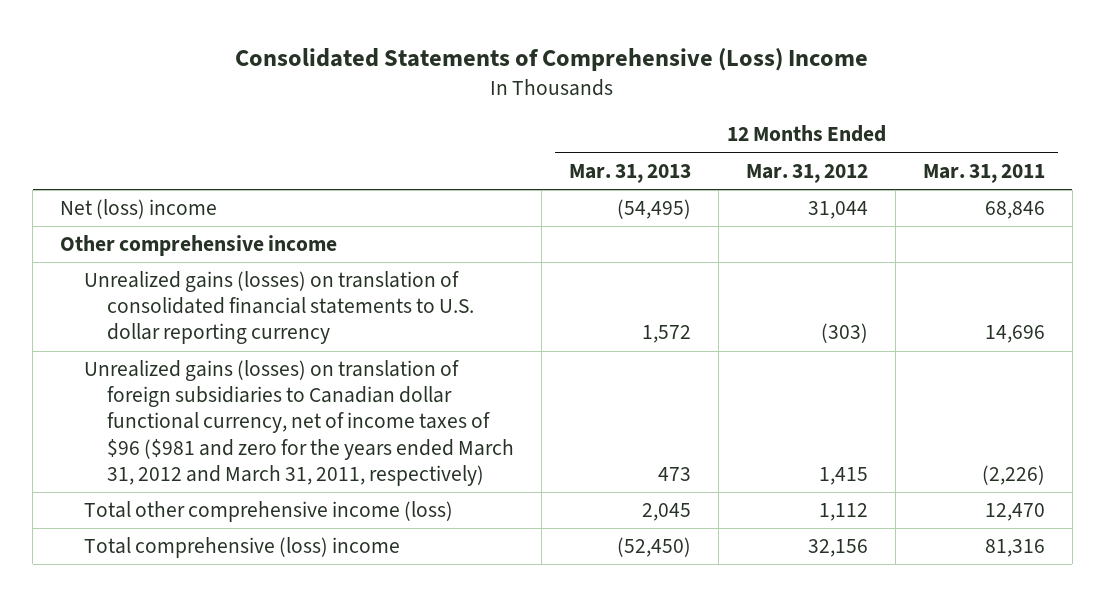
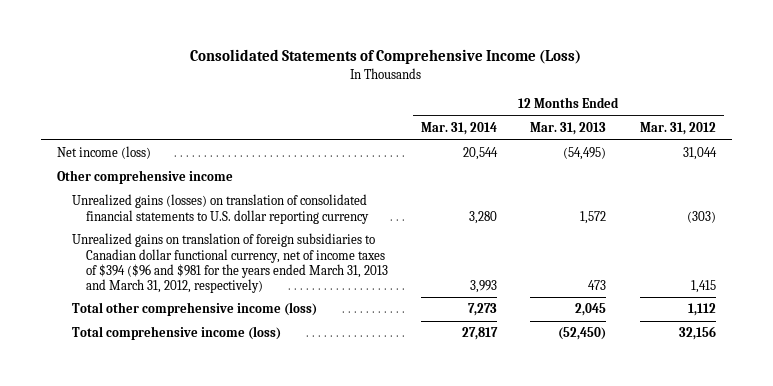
- Consolidated Statements of Comprehensive (Loss) Income
+ Consolidated Statements of Comprehensive Income (Loss)
- | 12 Months Ended Mar. 31, 2013 | 12 Months Ended Mar. 31, 2012 | 12 Months Ended Mar. 31, 2011
+ | 12 Months Ended Mar. 31, 2014 | 12 Months Ended Mar. 31, 2013 | 12 Months Ended Mar. 31, 2012
- Net (loss) income | (54,495) | 31,044 | 68,846
+ Net income (loss) | 20,544 | (54,495) | 31,044
- Unrealized gains (losses) on translation of foreign subsidiaries to Canadian dollar functional currency, net of income taxes of $96 ($981 and zero for the years ended March 31, 2012 and March 31, 2011, respectively) | 473 | 1,415 | (2,226)
+ Unrealized gains on translation of foreign subsidiaries to Canadian dollar functional currency, net of income taxes of $394 ($96 and $981 for the years ended March 31, 2013 and March 31, 2012, respectively) | 3,993 | 473 | 1,415
- Total comprehensive (loss) income | (52,450) | 32,156 | 81,316
+ Total comprehensive income (loss) | 27,817 | (52,450) | 32,156

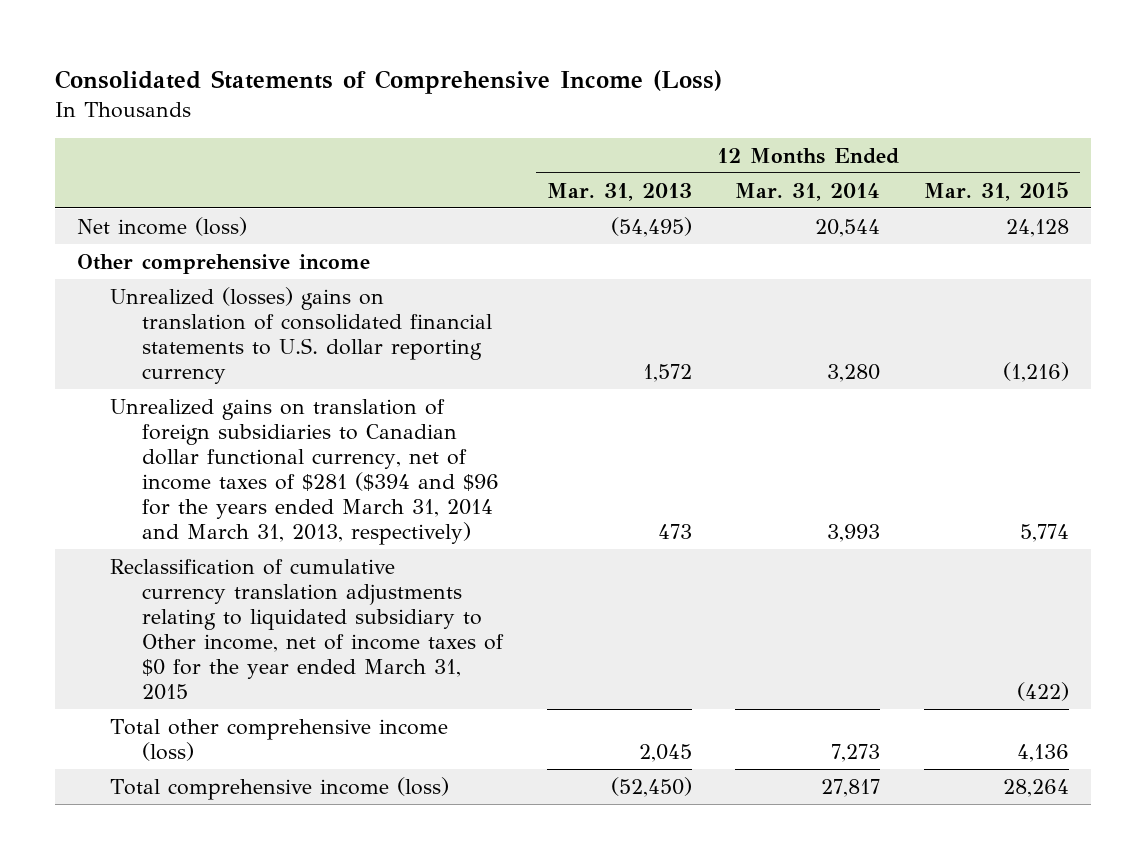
- | 12 Months Ended Mar. 31, 2014 | 12 Months Ended Mar. 31, 2013 | 12 Months Ended Mar. 31, 2012
+ | 12 Months Ended Mar. 31, 2013 | 12 Months Ended Mar. 31, 2014 | 12 Months Ended Mar. 31, 2015
- Unrealized gains (losses) on translation of consolidated financial statements to U.S. dollar reporting currency | 3,280 | 1,572 | (303)
- Unrealized gains on translation of foreign subsidiaries to Canadian dollar functional currency, net of income taxes of $394 ($96 and $981 for the years ended March 31, 2013 and March 31, 2012, respectively) | 3,993 | 473 | 1,415
+ Unrealized (losses) gains on translation of consolidated financial statements to U.S. dollar reporting currency | 1,572 | 3,280 | (1,216)
+ Unrealized gains on translation of foreign subsidiaries to Canadian dollar functional currency, net of income taxes of $281 ($394 and $96 for the years ended March 31, 2014 and March 31, 2013, respectively) | 473 | 3,993 | 5,774
+ Reclassification of cumulative currency translation adjustments relating to liquidated subsidiary to Other income, net of income taxes of $0 for the year ended March 31, 2015 | | | (422)

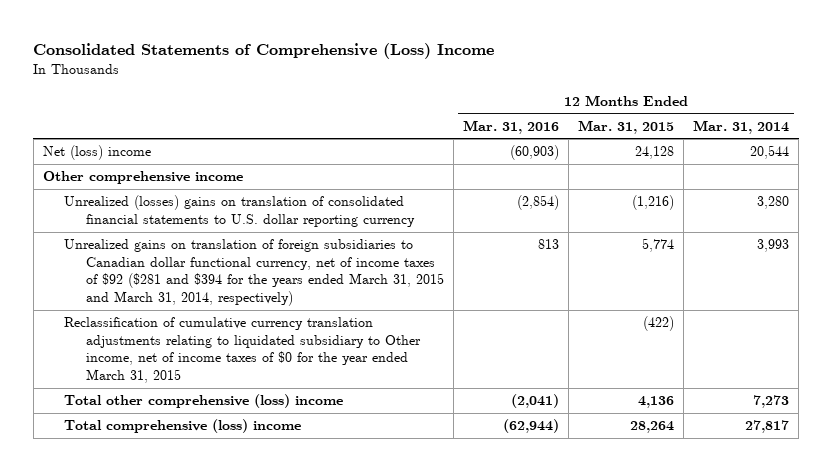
- Consolidated Statements of Comprehensive Income (Loss)
+ Consolidated Statements of Comprehensive (Loss) Income
- | 12 Months Ended Mar. 31, 2013 | 12 Months Ended Mar. 31, 2014 | 12 Months Ended Mar. 31, 2015
+ | 12 Months Ended Mar. 31, 2016 | 12 Months Ended Mar. 31, 2015 | 12 Months Ended Mar. 31, 2014
- Net income (loss) | (54,495) | 20,544 | 24,128
+ Net (loss) income | (60,903) | 24,128 | 20,544
- Unrealized gains on translation of foreign subsidiaries to Canadian dollar functional currency, net of income taxes of $281 ($394 and $96 for the years ended March 31, 2014 and March 31, 2013, respectively) | 473 | 3,993 | 5,774
+ Unrealized gains on translation of foreign subsidiaries to Canadian dollar functional currency, net of income taxes of $92 ($281 and $394 for the years ended March 31, 2015 and March 31, 2014, respectively) | 813 | 5,774 | 3,993
- Total other comprehensive income (loss) | 2,045 | 7,273 | 4,136
- Total comprehensive income (loss) | (52,450) | 27,817 | 28,264
+ Total other comprehensive (loss) income | (2,041) | 4,136 | 7,273
+ Total comprehensive (loss) income | (62,944) | 28,264 | 27,817

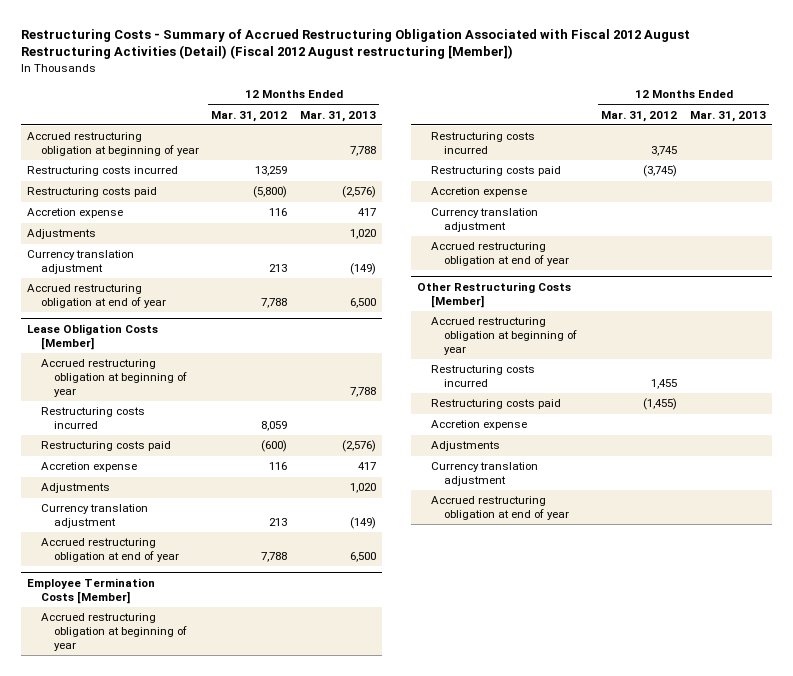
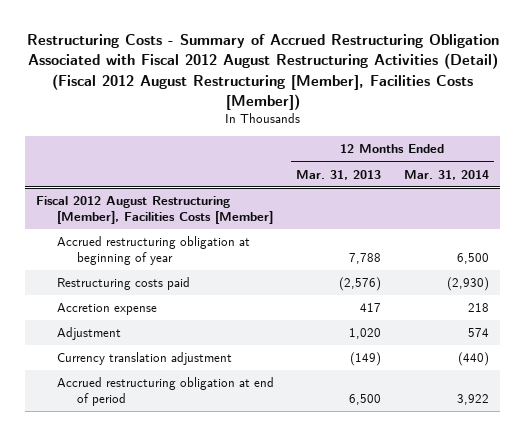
- Restructuring Costs - Summary of Accrued Restructuring Obligation Associated with Fiscal 2012 August Restructuring Activities (Detail) (Fiscal 2012 August restructuring [Member])
+ Restructuring Costs - Summary of Accrued Restructuring Obligation Associated with Fiscal 2012 August Restructuring Activities (Detail) (Fiscal 2012 August Restructuring [Member], Facilities Costs [Member])
- | 12 Months Ended Mar. 31, 2012 | 12 Months Ended Mar. 31, 2013
+ | 12 Months Ended Mar. 31, 2013 | 12 Months Ended Mar. 31, 2014
- Accrued restructuring obligation at beginning of year | | 7,788
- Restructuring costs incurred | 13,259 |
- Restructuring costs paid | (5,800) | (2,576)
- Accretion expense | 116 | 417
- Adjustments | | 1,020
- Currency translation adjustment | 213 | (149)
- Accrued restructuring obligation at end of year | 7,788 | 6,500
- Lease Obligation Costs [Member]
+ Fiscal 2012 August Restructuring [Member], Facilities Costs [Member]
- Restructuring costs incurred | 8,059 |
- Adjustments | | 1,020
+ Adjustment | 1,020 | 574
- Accrued restructuring obligation at end of year | 7,788 | 6,500
- Employee Termination Costs [Member]
- Accrued restructuring obligation at beginning of year
- Restructuring costs incurred | 3,745 |
- Restructuring costs paid | (3,745) |
- Accretion expense
- Currency translation adjustment
- Accrued restructuring obligation at end of year
- Other Restructuring Costs [Member]
- Accrued restructuring obligation at beginning of year
- Restructuring costs incurred | 1,455 |
- Restructuring costs paid | (1,455) |
- Accretion expense
- Adjustments
- Currency translation adjustment
- Accrued restructuring obligation at end of year
+ Accrued restructuring obligation at end of period | 6,500 | 3,922

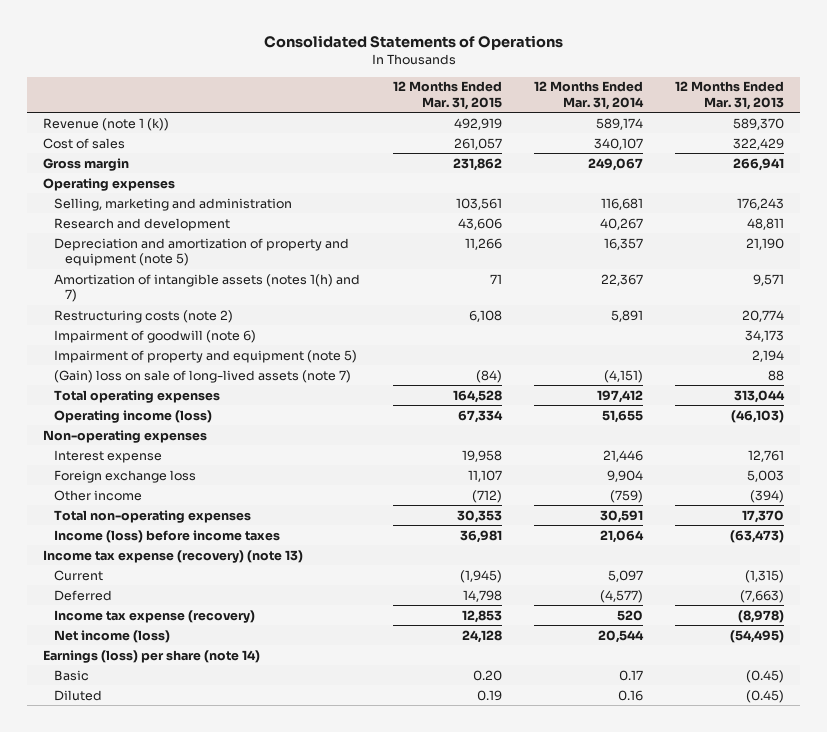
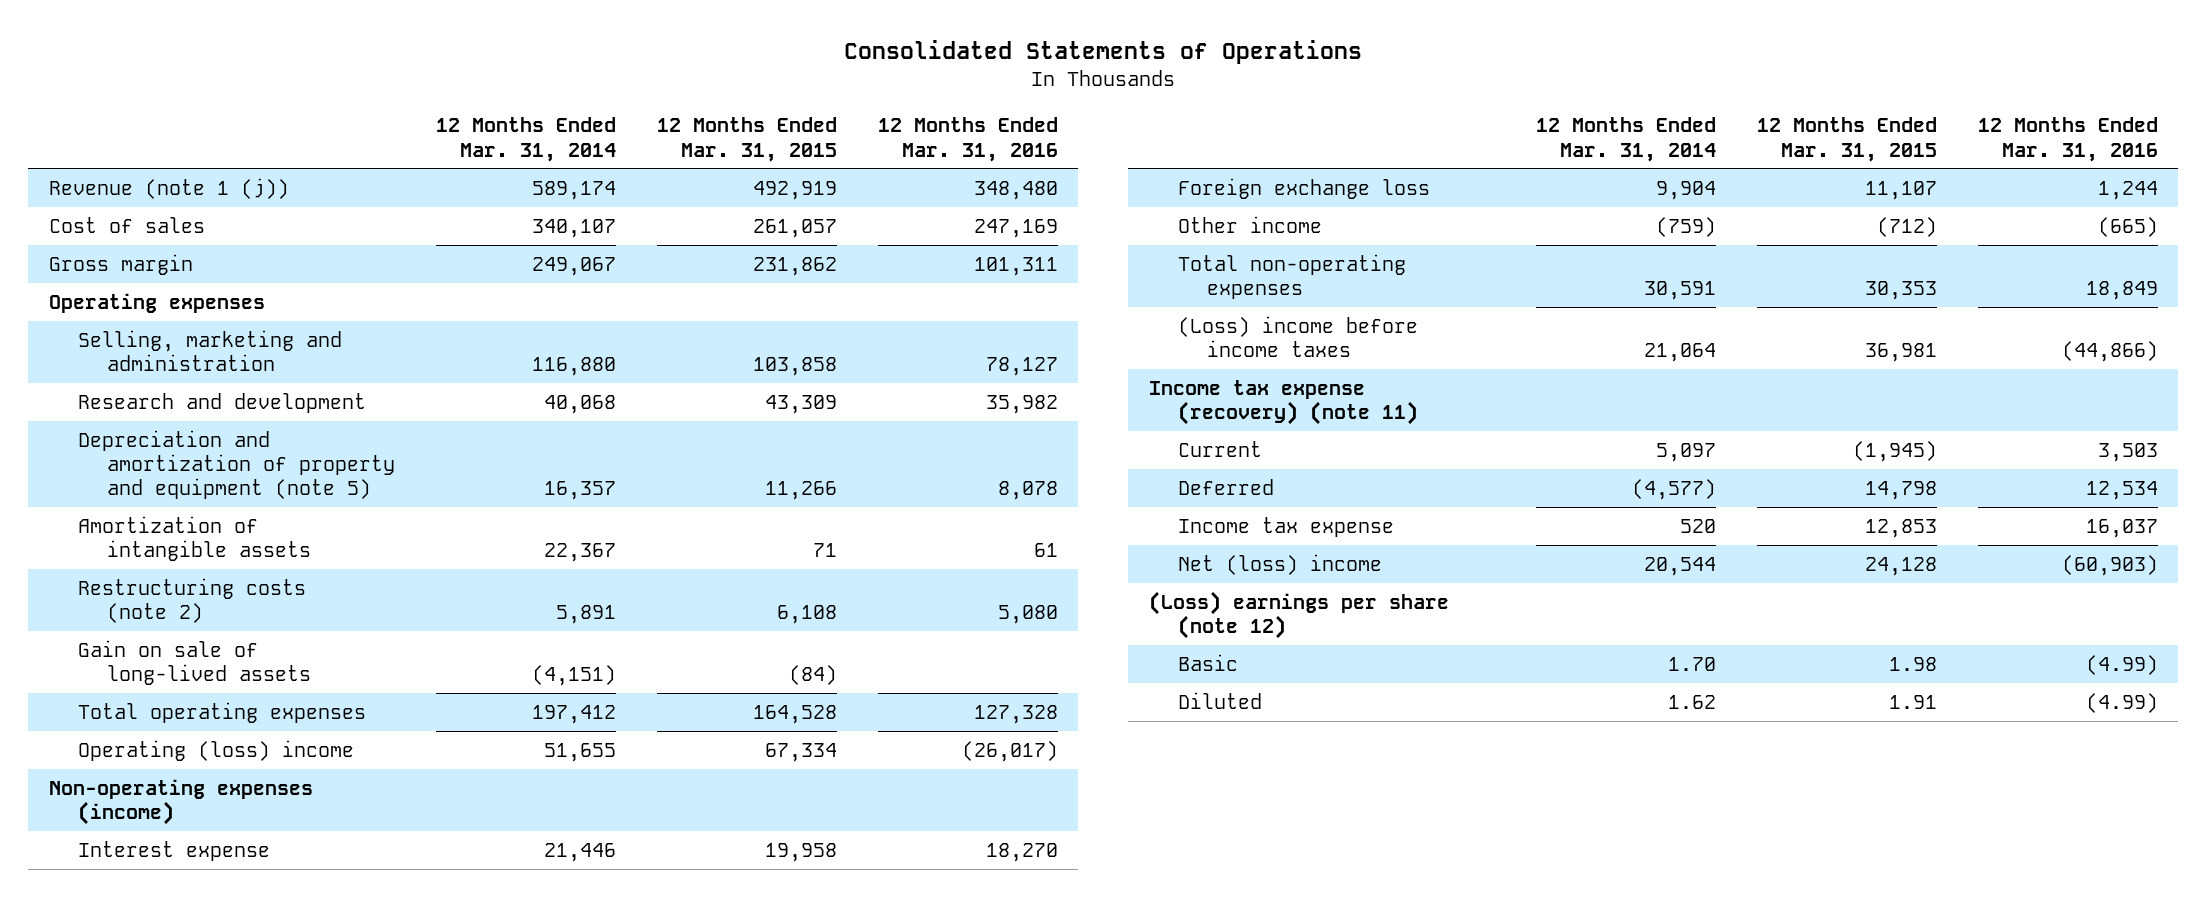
- | 12 Months Ended Mar. 31, 2015 | 12 Months Ended Mar. 31, 2014 | 12 Months Ended Mar. 31, 2013
+ | 12 Months Ended Mar. 31, 2014 | 12 Months Ended Mar. 31, 2015 | 12 Months Ended Mar. 31, 2016
- Revenue (note 1 (k)) | 492,919 | 589,174 | 589,370
+ Revenue (note 1 (j)) | 589,174 | 492,919 | 348,480
- Selling, marketing and administration | 103,561 | 116,681 | 176,243
- Research and development | 43,606 | 40,267 | 48,811
+ Selling, marketing and administration | 116,880 | 103,858 | 78,127
+ Research and development | 40,068 | 43,309 | 35,982
- Amortization of intangible assets (notes 1(h) and 7) | 71 | 22,367 | 9,571
+ Amortization of intangible assets | 22,367 | 71 | 61
- Impairment of goodwill (note 6) | | | 34,173
- Impairment of property and equipment (note 5) | | | 2,194
- (Gain) loss on sale of long-lived assets (note 7) | (84) | (4,151) | 88
+ Gain on sale of long-lived assets | (4,151) | (84) |
- Operating income (loss) | 67,334 | 51,655 | (46,103)
- Non-operating expenses
+ Operating (loss) income | 51,655 | 67,334 | (26,017)
+ Non-operating expenses (income)
- Income (loss) before income taxes | 36,981 | 21,064 | (63,473)
- Income tax expense (recovery) (note 13)
+ (Loss) income before income taxes | 21,064 | 36,981 | (44,866)
+ Income tax expense (recovery) (note 11)
- Income tax expense (recovery) | 12,853 | 520 | (8,978)
- Net income (loss) | 24,128 | 20,544 | (54,495)
- Earnings (loss) per share (note 14)
- Basic | 0.20 | 0.17 | (0.45)
- Diluted | 0.19 | 0.16 | (0.45)
+ Income tax expense | 520 | 12,853 | 16,037
+ Net (loss) income | 20,544 | 24,128 | (60,903)
+ (Loss) earnings per share (note 12)
+ Basic | 1.70 | 1.98 | (4.99)
+ Diluted | 1.62 | 1.91 | (4.99)

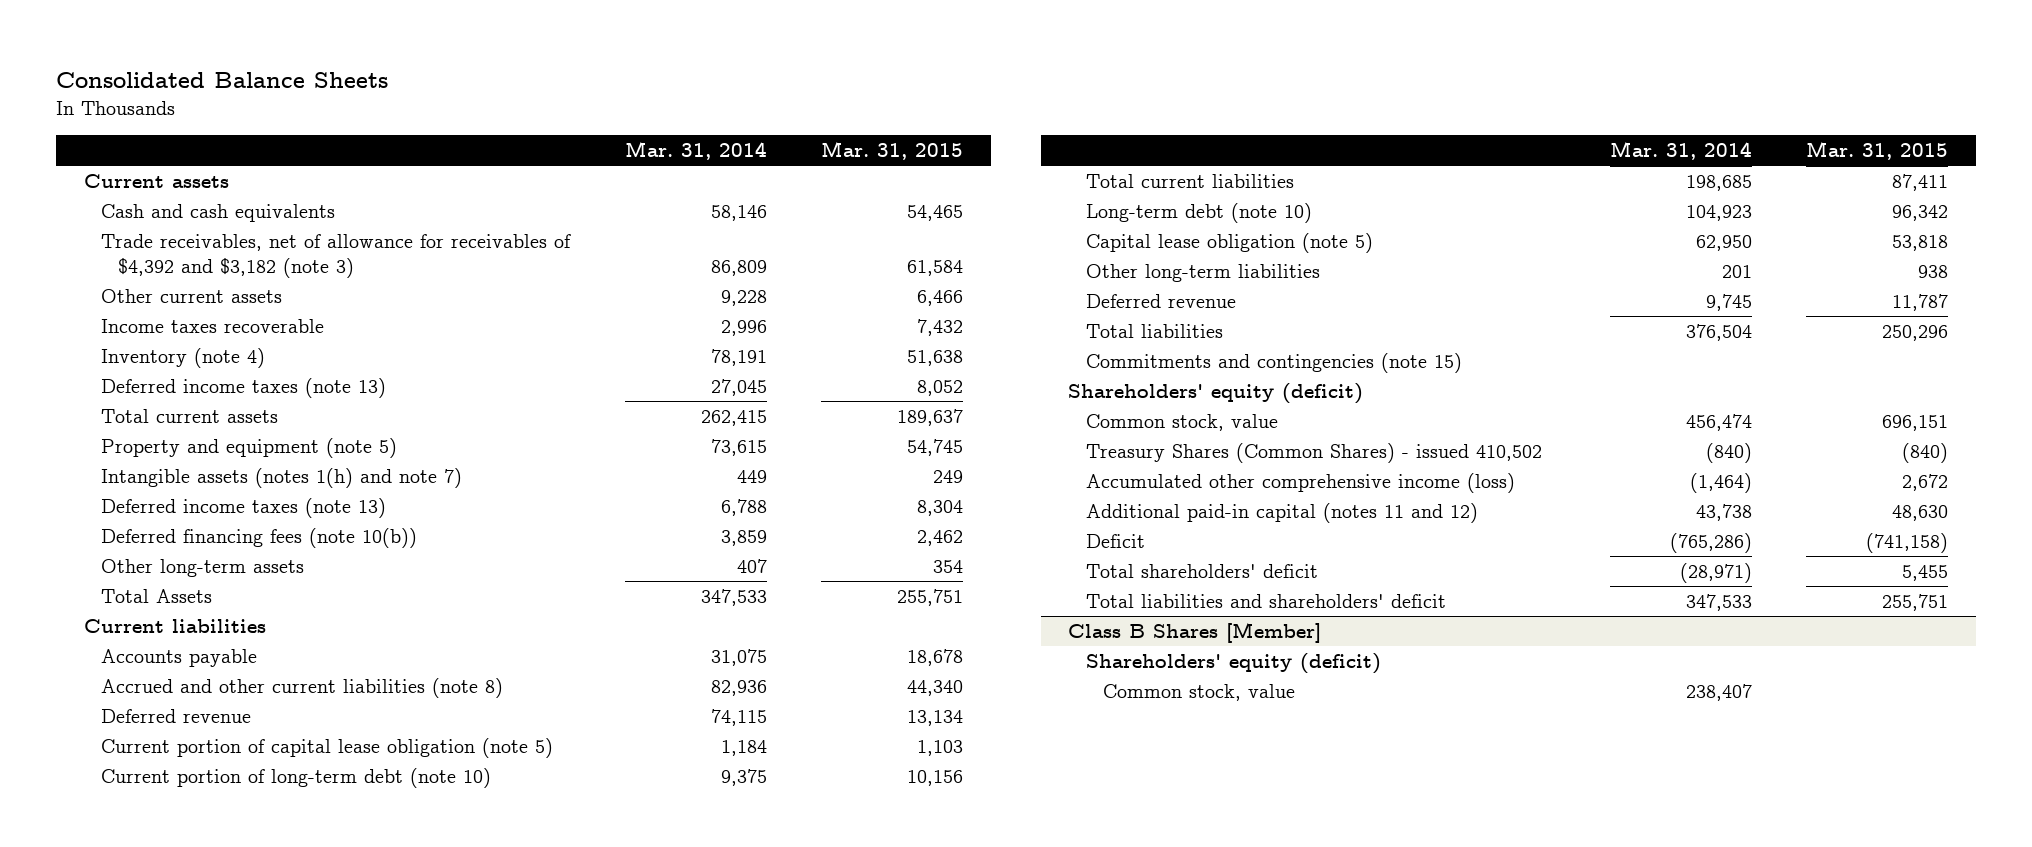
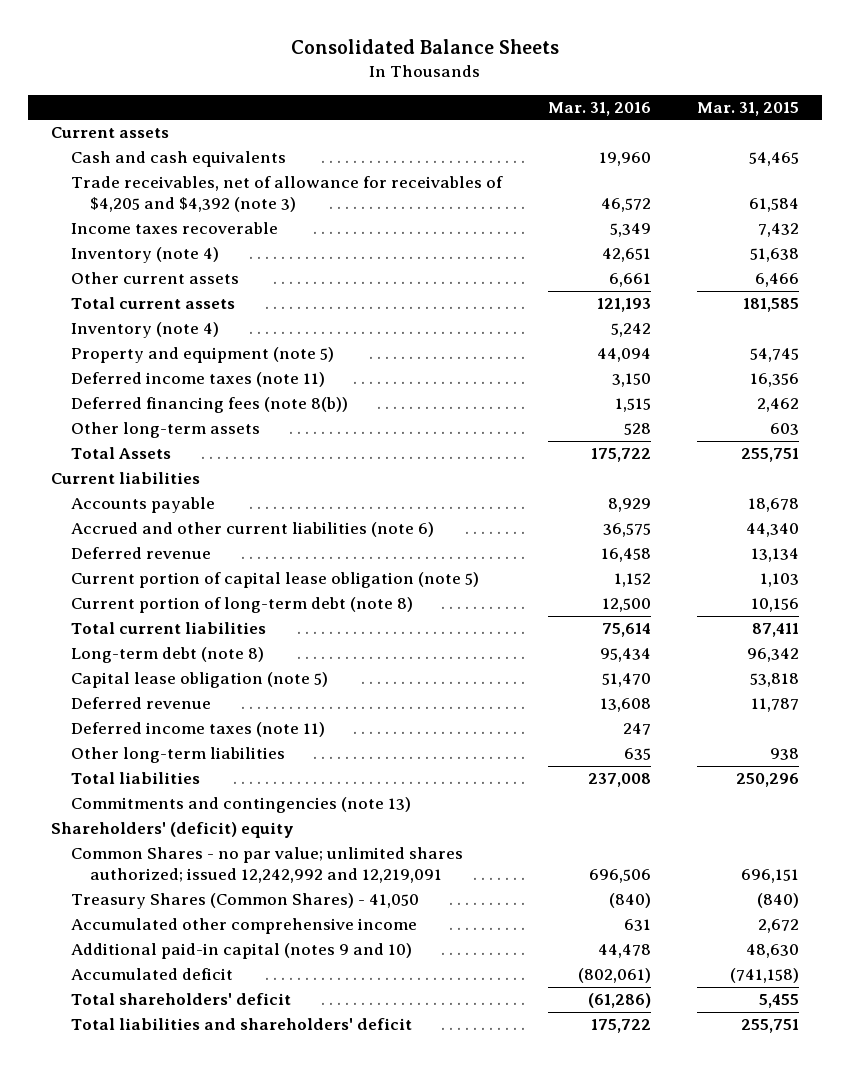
- | Mar. 31, 2014 | Mar. 31, 2015
+ | Mar. 31, 2016 | Mar. 31, 2015
- Trade receivables, net of allowance for receivables of $4,392 and $3,182 (note 3) | 86,809 | 61,584
+ Trade receivables, net of allowance for receivables of $4,205 and $4,392 (note 3) | 46,572 | 61,584
- Deferred income taxes (note 13) | 27,045 | 8,052
- Total current assets | 262,415 | 189,637
moved down: Other current assets | 6,661 | 6,466
+ Total current assets | 121,193 | 181,585
+ Inventory (note 4) | 5,242 |
- Intangible assets (notes 1(h) and note 7) | 449 | 249
- Deferred income taxes (note 13) | 6,788 | 8,304
- Deferred financing fees (note 10(b)) | 3,859 | 2,462
- Other long-term assets | 407 | 354
+ Deferred income taxes (note 11) | 3,150 | 16,356
+ Deferred financing fees (note 8(b)) | 1,515 | 2,462
+ Other long-term assets | 528 | 603
- Accrued and other current liabilities (note 8) | 82,936 | 44,340
+ Accrued and other current liabilities (note 6) | 36,575 | 44,340
- Current portion of long-term debt (note 10) | 9,375 | 10,156
+ Current portion of long-term debt (note 8) | 12,500 | 10,156
- Long-term debt (note 10) | 104,923 | 96,342
+ Long-term debt (note 8) | 95,434 | 96,342
+ Deferred income taxes (note 11) | 247 |
moved down: Other long-term liabilities | 635 | 938
- Commitments and contingencies (note 15)
- Shareholders' equity (deficit)
- Common stock, value | 456,474 | 696,151
- Treasury Shares (Common Shares) - issued 410,502 | (840) | (840)
- Accumulated other comprehensive income (loss) | (1,464) | 2,672
- Additional paid-in capital (notes 11 and 12) | 43,738 | 48,630
- Deficit | (765,286) | (741,158)
+ Commitments and contingencies (note 13)
+ Shareholders' (deficit) equity
+ Common Shares - no par value; unlimited shares authorized; issued 12,242,992 and 12,219,091 | 696,506 | 696,151
+ Treasury Shares (Common Shares) - 41,050 | (840) | (840)
+ Accumulated other comprehensive income | 631 | 2,672
+ Additional paid-in capital (notes 9 and 10) | 44,478 | 48,630
+ Accumulated deficit | (802,061) | (741,158)
- Class B Shares [Member]
- Shareholders' equity (deficit)
- Common stock, value | 238,407 |

